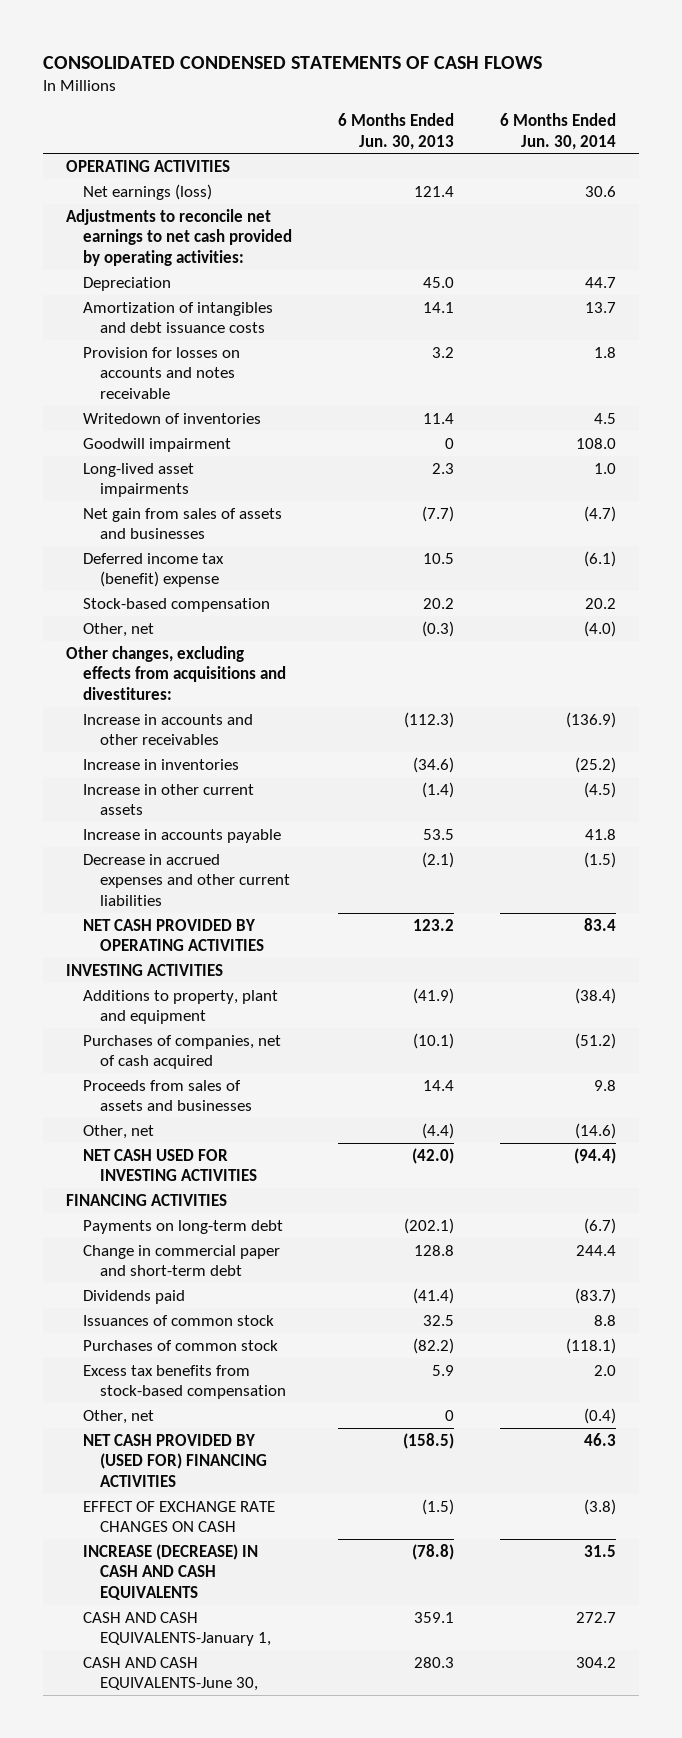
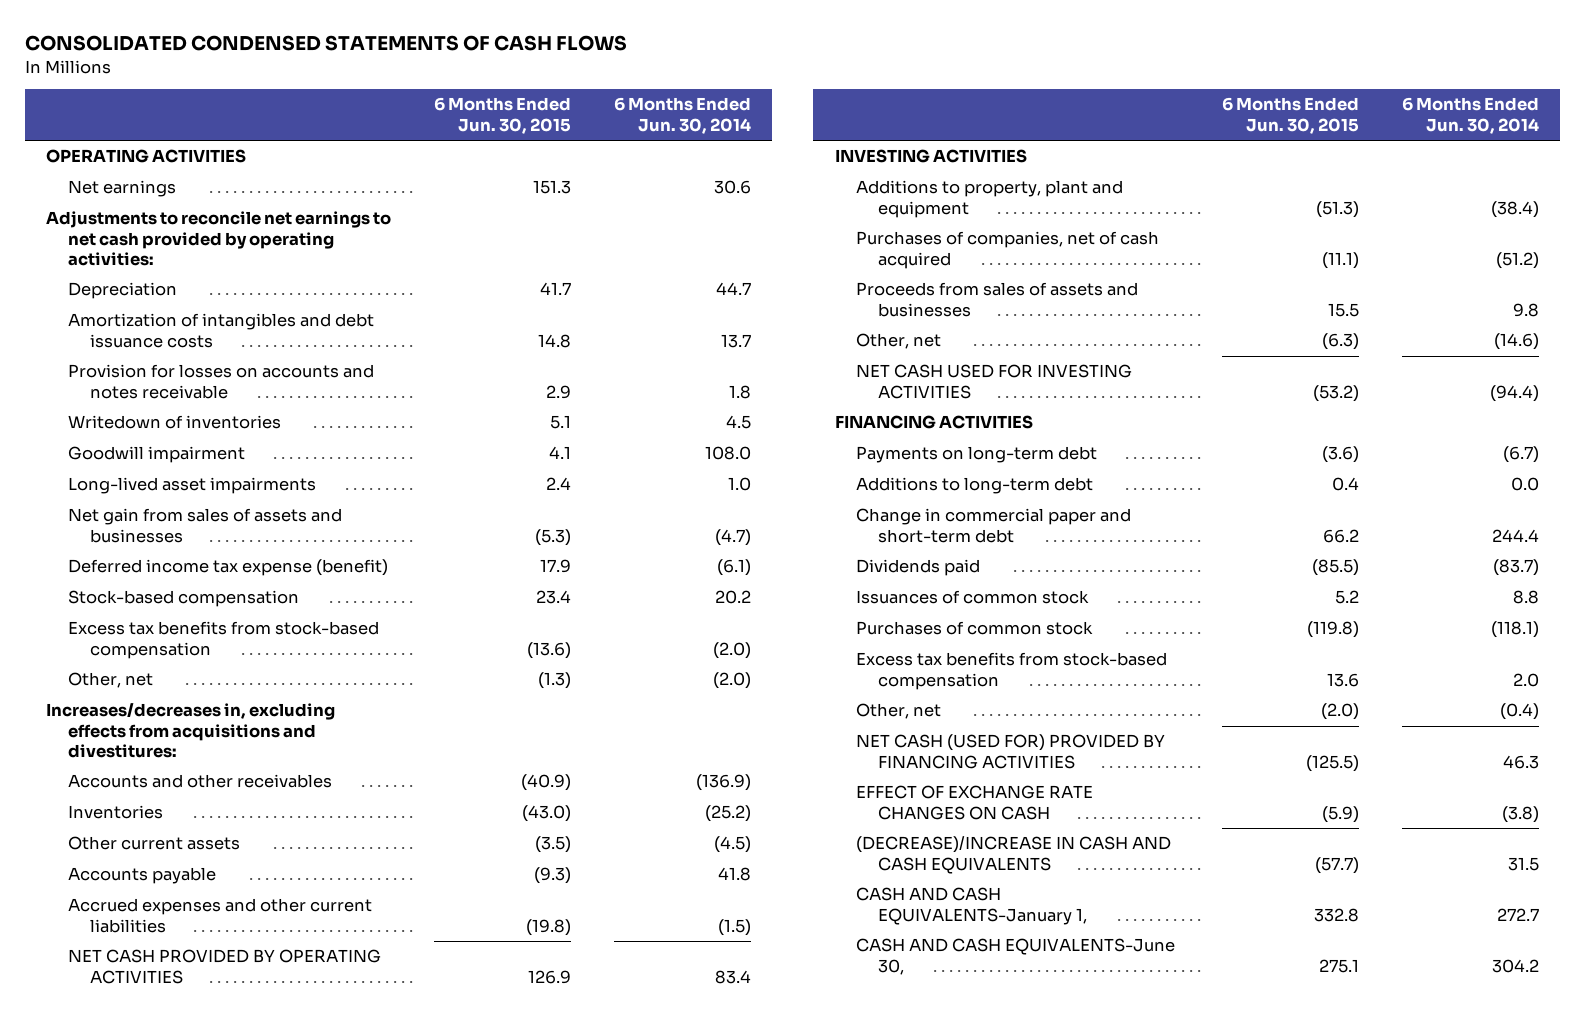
- | 6 Months Ended Jun. 30, 2013 | 6 Months Ended Jun. 30, 2014
+ | 6 Months Ended Jun. 30, 2015 | 6 Months Ended Jun. 30, 2014
- Net earnings (loss) | 121.4 | 30.6
+ Net earnings | 151.3 | 30.6
- Deferred income tax (benefit) expense | 10.5 | (6.1)
+ Deferred income tax expense (benefit) | 17.9 | (6.1)
- Other, net | (0.3) | (4.0)
- Other changes, excluding effects from acquisitions and divestitures:
- Increase in accounts and other receivables | (112.3) | (136.9)
- Increase in inventories | (34.6) | (25.2)
- Increase in other current assets | (1.4) | (4.5)
- Increase in accounts payable | 53.5 | 41.8
- Decrease in accrued expenses and other current liabilities | (2.1) | (1.5)
+ Excess tax benefits from stock-based compensation | (13.6) | (2.0)
+ Other, net | (1.3) | (2.0)
+ Increases/decreases in, excluding effects from acquisitions and divestitures:
+ Accounts and other receivables | (40.9) | (136.9)
+ Inventories | (43.0) | (25.2)
+ Other current assets | (3.5) | (4.5)
+ Accounts payable | (9.3) | 41.8
+ Accrued expenses and other current liabilities | (19.8) | (1.5)
+ Additions to long-term debt | 0.4 | 0.0
- NET CASH PROVIDED BY (USED FOR) FINANCING ACTIVITIES | (158.5) | 46.3
+ NET CASH (USED FOR) PROVIDED BY FINANCING ACTIVITIES | (125.5) | 46.3
- INCREASE (DECREASE) IN CASH AND CASH EQUIVALENTS | (78.8) | 31.5
+ (DECREASE)/INCREASE IN CASH AND CASH EQUIVALENTS | (57.7) | 31.5

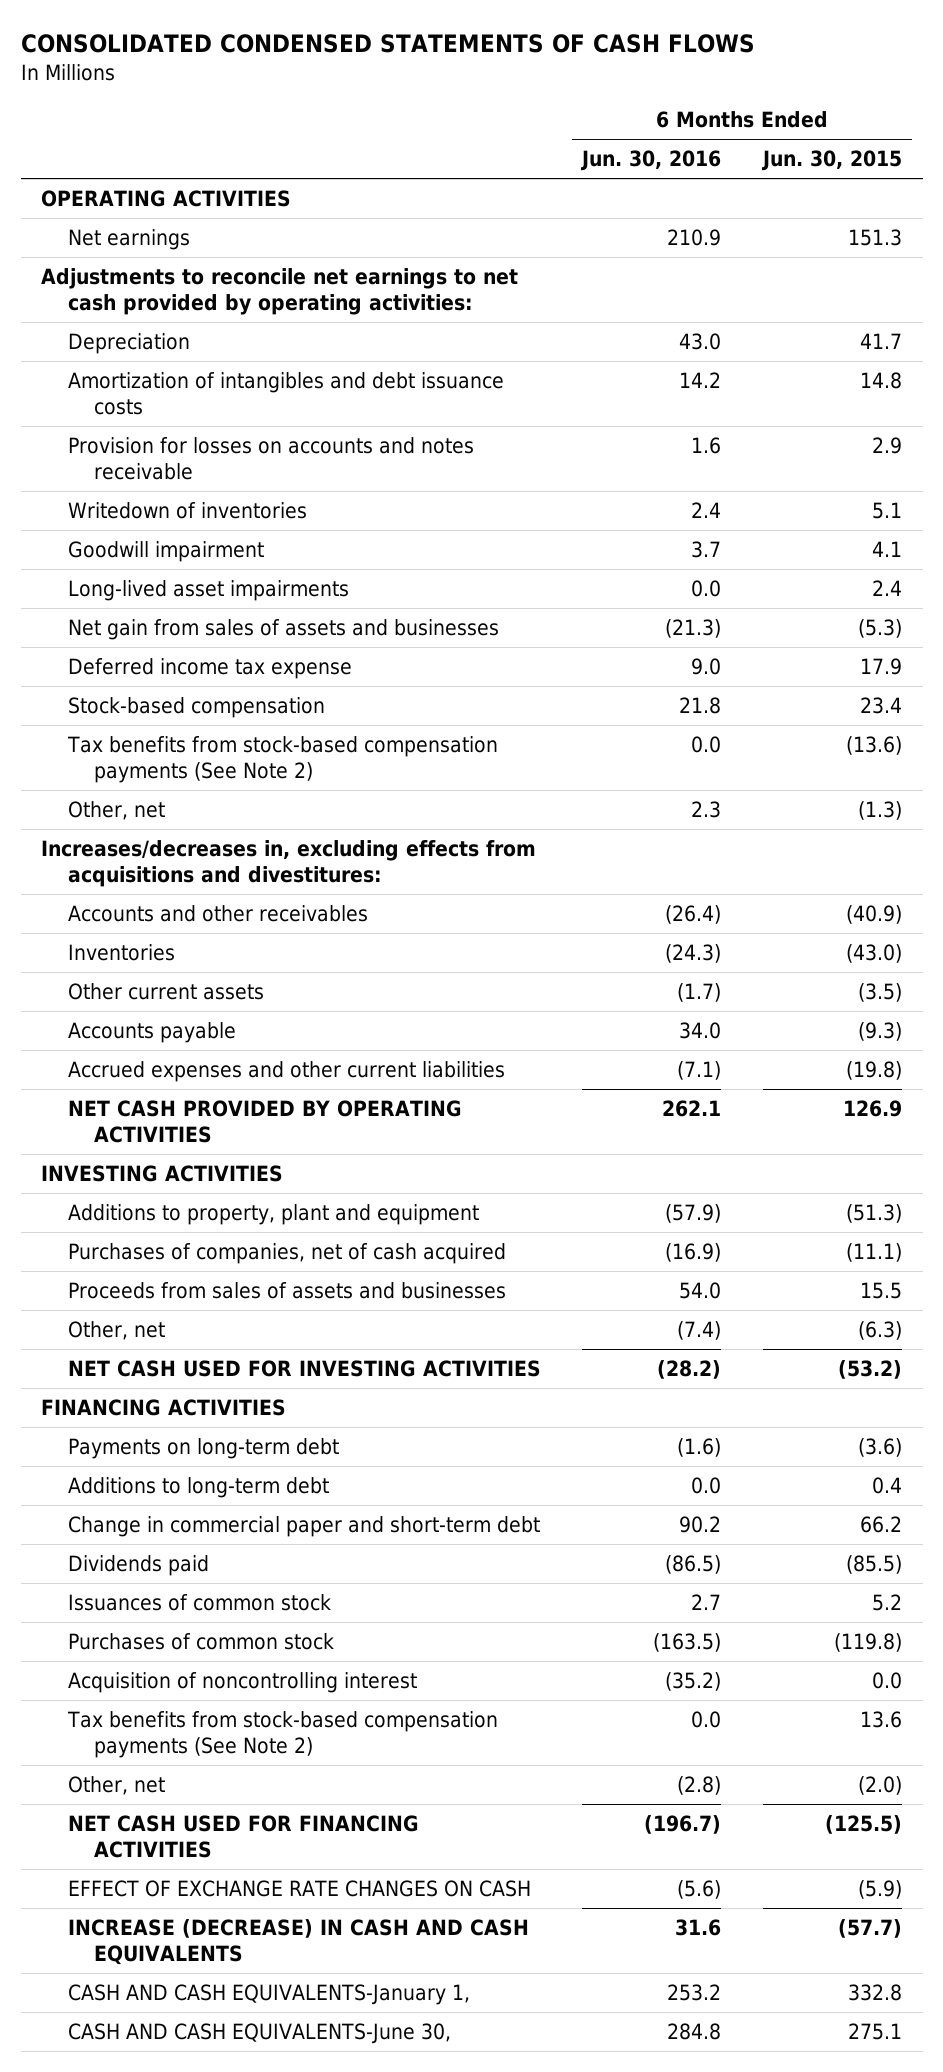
- | 6 Months Ended Jun. 30, 2015 | 6 Months Ended Jun. 30, 2014
+ | 6 Months Ended Jun. 30, 2016 | 6 Months Ended Jun. 30, 2015
- Deferred income tax expense (benefit) | 17.9 | (6.1)
+ Deferred income tax expense | 9.0 | 17.9
- Excess tax benefits from stock-based compensation | (13.6) | (2.0)
+ Tax benefits from stock-based compensation payments (See Note 2) | 0.0 | (13.6)
- Excess tax benefits from stock-based compensation | 13.6 | 2.0
+ Acquisition of noncontrolling interest | (35.2) | 0.0
+ Tax benefits from stock-based compensation payments (See Note 2) | 0.0 | 13.6
- NET CASH (USED FOR) PROVIDED BY FINANCING ACTIVITIES | (125.5) | 46.3
+ NET CASH USED FOR FINANCING ACTIVITIES | (196.7) | (125.5)
- (DECREASE)/INCREASE IN CASH AND CASH EQUIVALENTS | (57.7) | 31.5
+ INCREASE (DECREASE) IN CASH AND CASH EQUIVALENTS | 31.6 | (57.7)

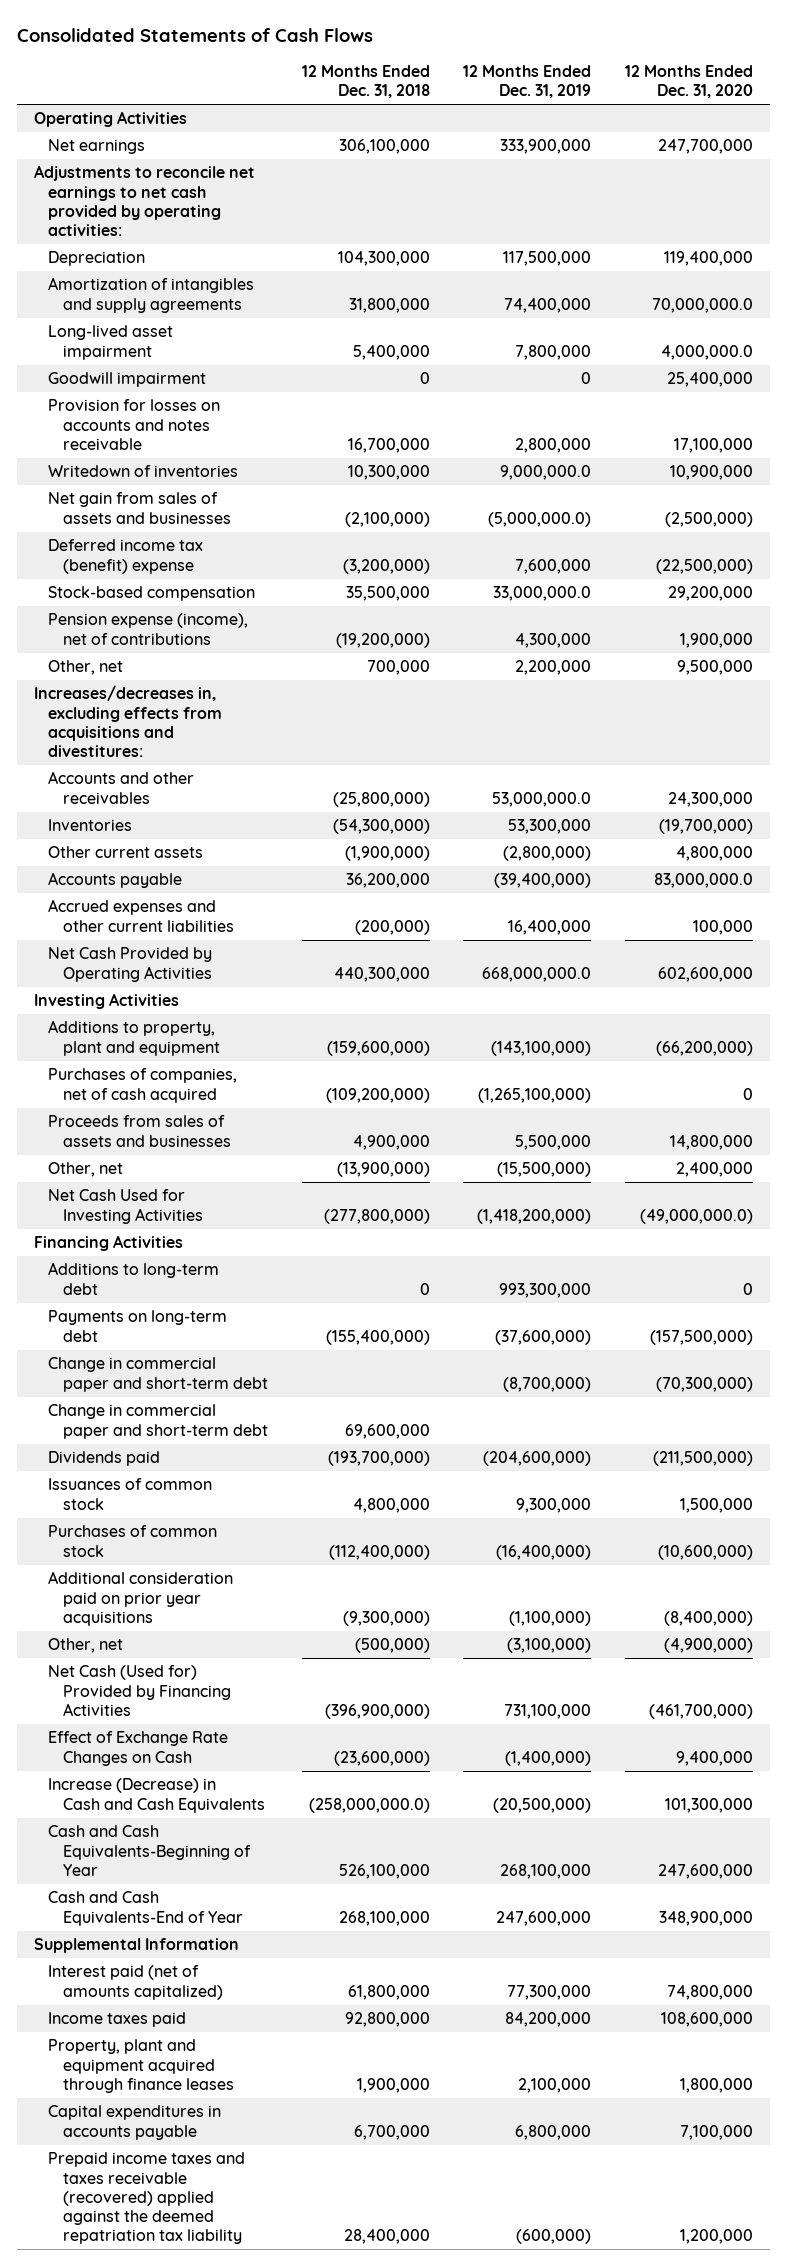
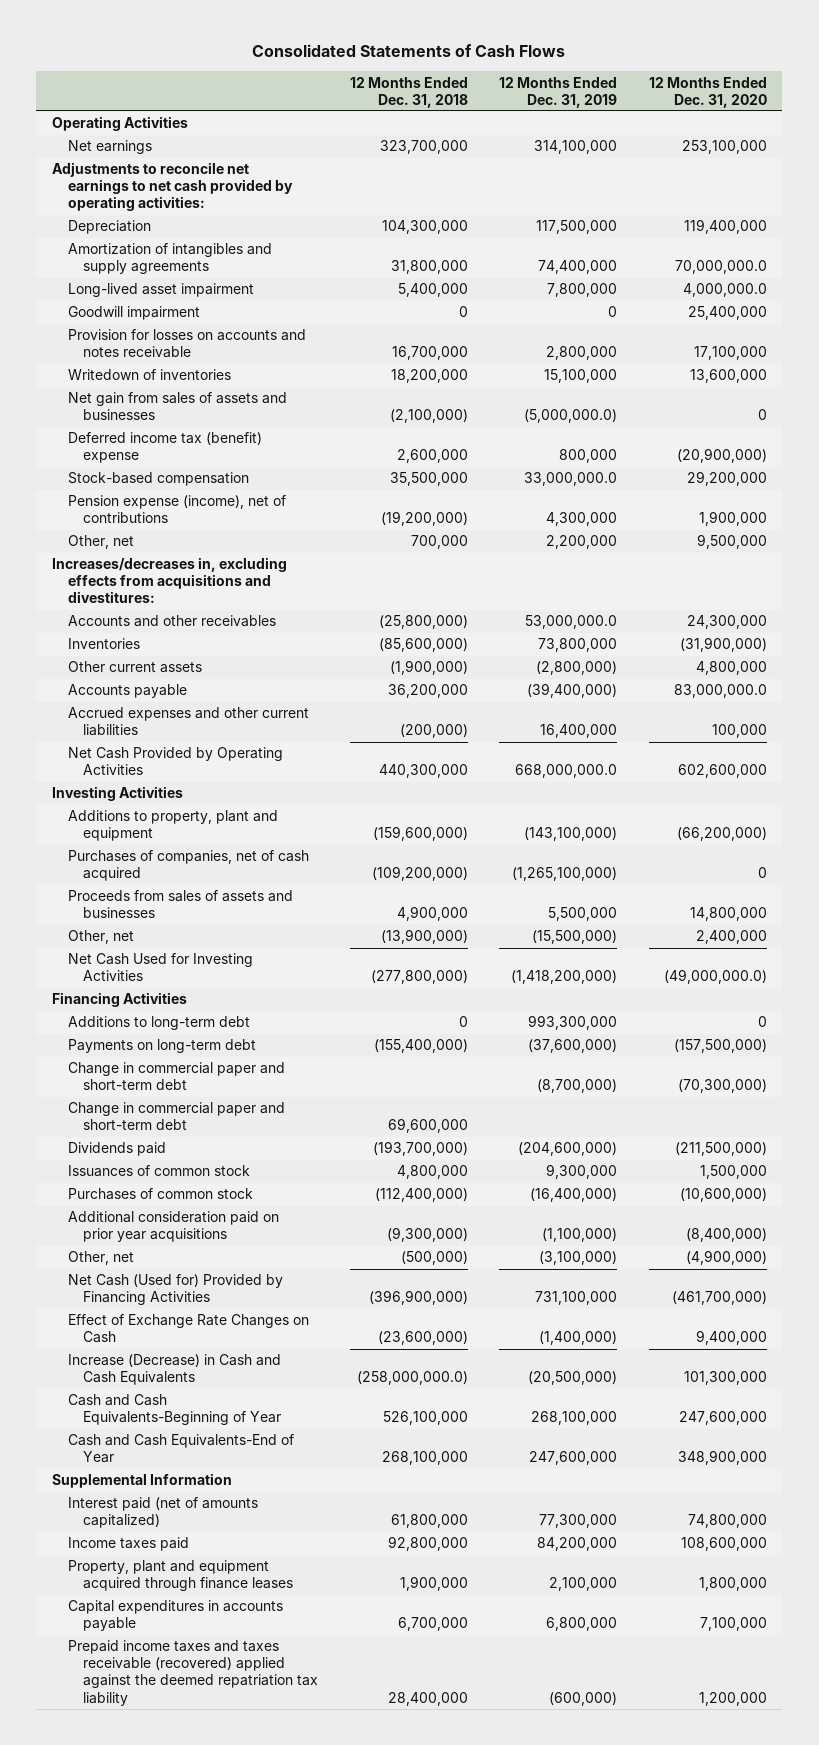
- Net earnings | 306,100,000 | 333,900,000 | 247,700,000
+ Net earnings | 323,700,000 | 314,100,000 | 253,100,000
- Writedown of inventories | 10,300,000 | 9,000,000.0 | 10,900,000
- Net gain from sales of assets and businesses | (2,100,000) | (5,000,000.0) | (2,500,000)
- Deferred income tax (benefit) expense | (3,200,000) | 7,600,000 | (22,500,000)
+ Writedown of inventories | 18,200,000 | 15,100,000 | 13,600,000
+ Net gain from sales of assets and businesses | (2,100,000) | (5,000,000.0) | 0
+ Deferred income tax (benefit) expense | 2,600,000 | 800,000 | (20,900,000)
- Inventories | (54,300,000) | 53,300,000 | (19,700,000)
+ Inventories | (85,600,000) | 73,800,000 | (31,900,000)

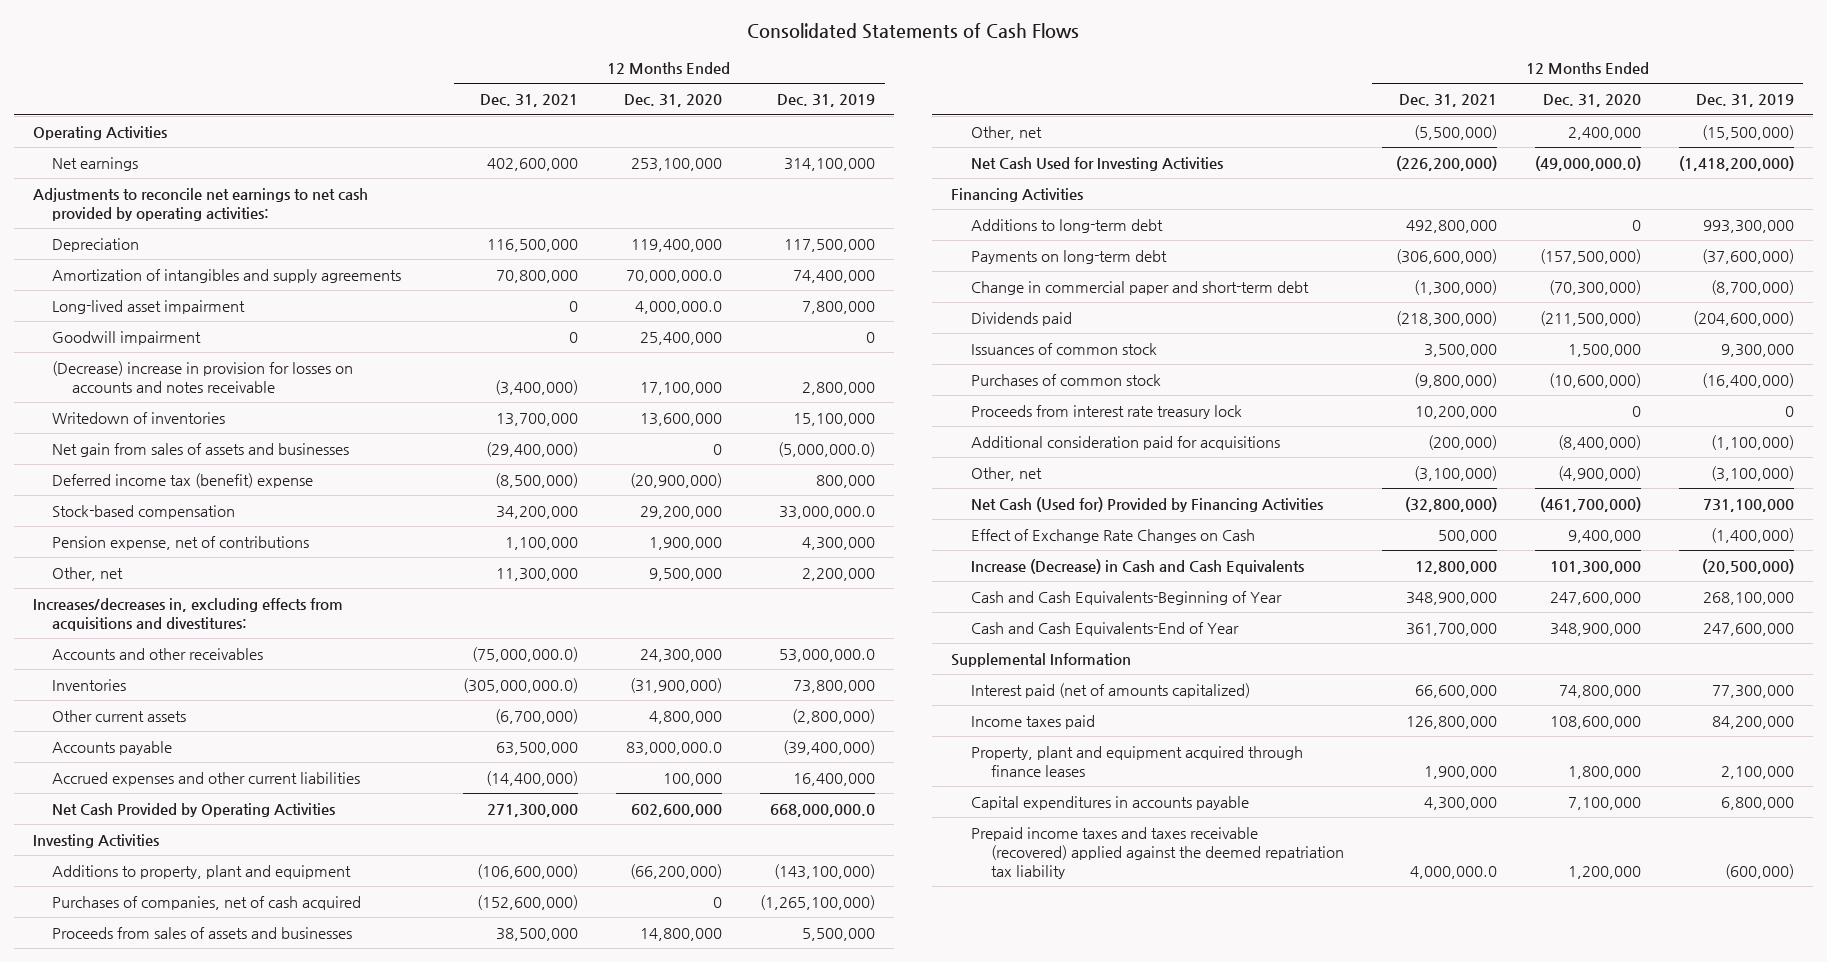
- | 12 Months Ended Dec. 31, 2018 | 12 Months Ended Dec. 31, 2019 | 12 Months Ended Dec. 31, 2020
+ | 12 Months Ended Dec. 31, 2021 | 12 Months Ended Dec. 31, 2020 | 12 Months Ended Dec. 31, 2019
- Provision for losses on accounts and notes receivable | 16,700,000 | 2,800,000 | 17,100,000
+ (Decrease) increase in provision for losses on accounts and notes receivable | (3,400,000) | 17,100,000 | 2,800,000
- Pension expense (income), net of contributions | (19,200,000) | 4,300,000 | 1,900,000
+ Pension expense, net of contributions | 1,100,000 | 1,900,000 | 4,300,000
- Change in commercial paper and short-term debt | 69,600,000 | |
- Additional consideration paid on prior year acquisitions | (9,300,000) | (1,100,000) | (8,400,000)
+ Proceeds from interest rate treasury lock | 10,200,000 | 0 | 0
+ Additional consideration paid for acquisitions | (200,000) | (8,400,000) | (1,100,000)

